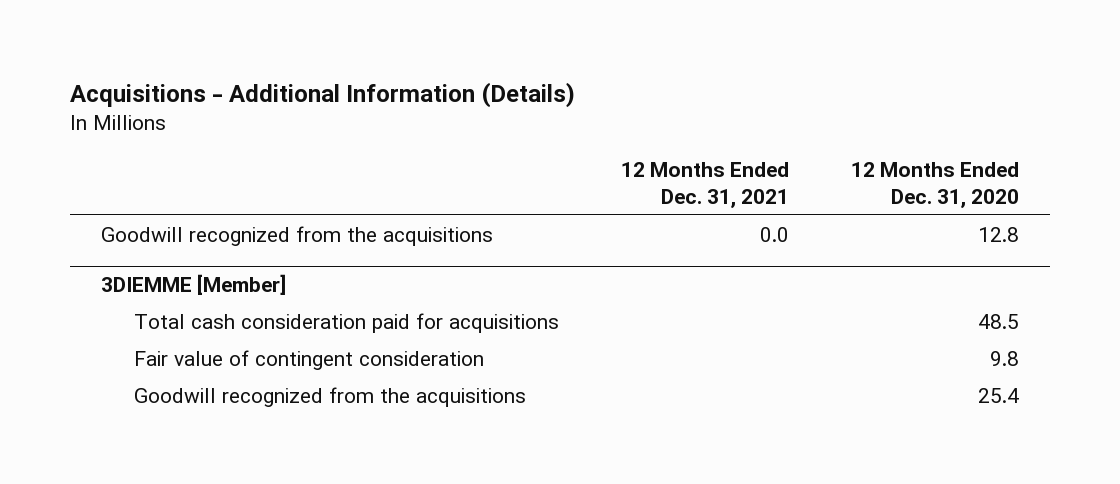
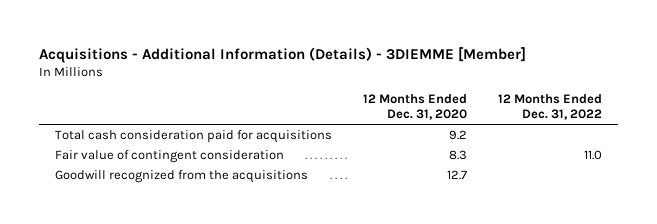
- Acquisitions - Additional Information (Details)
+ Acquisitions - Additional Information (Details) - 3DIEMME [Member]
- | 12 Months Ended Dec. 31, 2021 | 12 Months Ended Dec. 31, 2020
+ | 12 Months Ended Dec. 31, 2020 | 12 Months Ended Dec. 31, 2022
- Goodwill recognized from the acquisitions | 0.0 | 12.8
- 3DIEMME [Member]
- Total cash consideration paid for acquisitions | | 48.5
- Fair value of contingent consideration | | 9.8
- Goodwill recognized from the acquisitions | | 25.4
+ Total cash consideration paid for acquisitions | 9.2 |
+ Fair value of contingent consideration | 8.3 | 11.0
+ Goodwill recognized from the acquisitions | 12.7 |

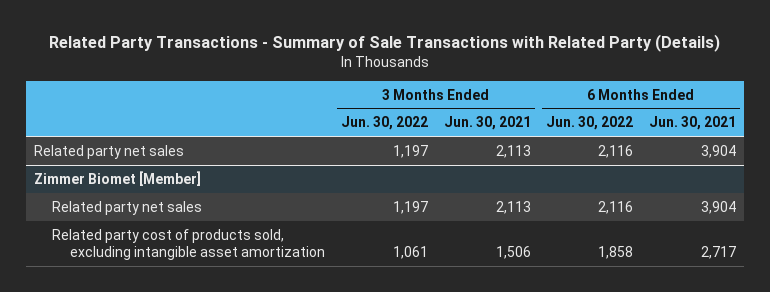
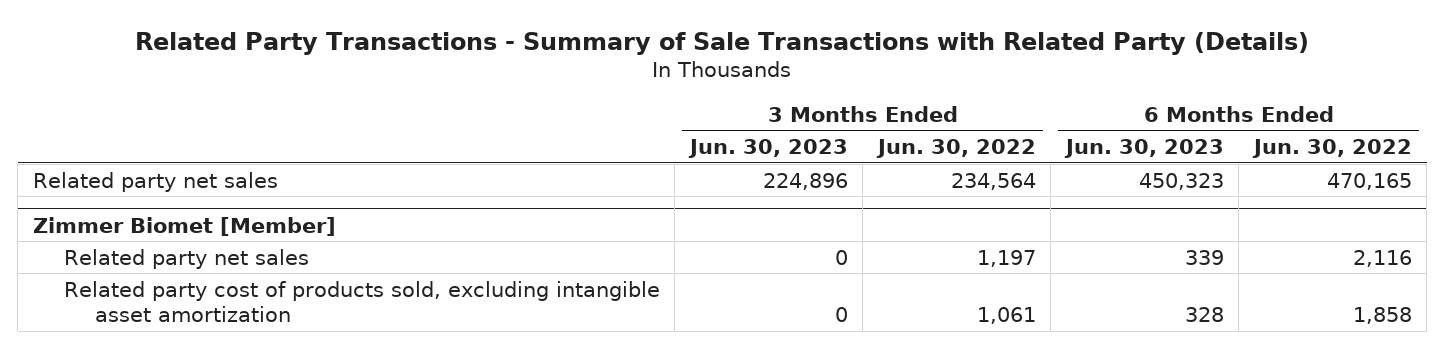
- | 3 Months Ended Jun. 30, 2022 | 3 Months Ended Jun. 30, 2021 | 6 Months Ended Jun. 30, 2022 | 6 Months Ended Jun. 30, 2021
+ | 3 Months Ended Jun. 30, 2023 | 3 Months Ended Jun. 30, 2022 | 6 Months Ended Jun. 30, 2023 | 6 Months Ended Jun. 30, 2022
- Related party net sales | 1,197 | 2,113 | 2,116 | 3,904
+ Related party net sales | 224,896 | 234,564 | 450,323 | 470,165

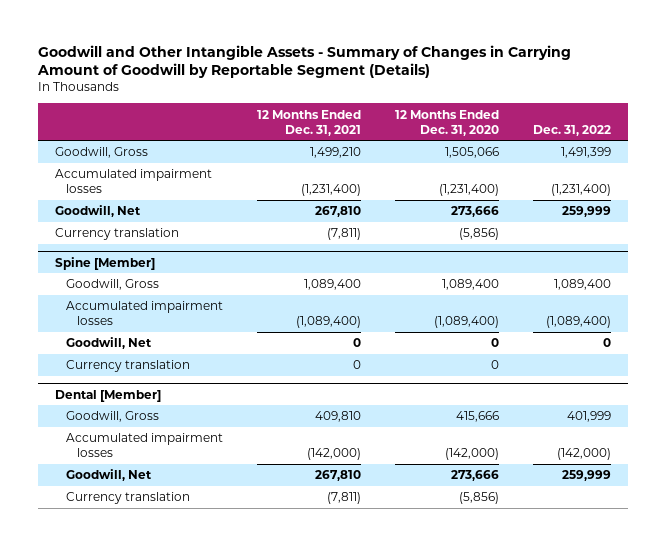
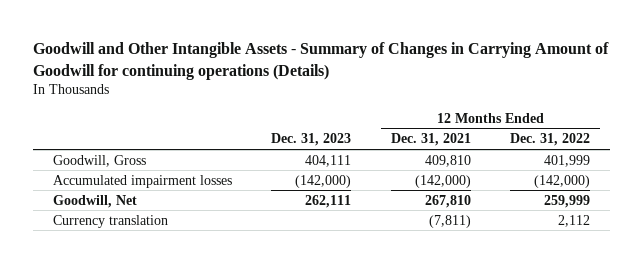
- Goodwill and Other Intangible Assets - Summary of Changes in Carrying Amount of Goodwill by Reportable Segment (Details)
+ Goodwill and Other Intangible Assets - Summary of Changes in Carrying Amount of Goodwill for continuing operations (Details)
- | 12 Months Ended Dec. 31, 2021 | 12 Months Ended Dec. 31, 2020 | Dec. 31, 2022
+ | Dec. 31, 2023 | 12 Months Ended Dec. 31, 2021 | 12 Months Ended Dec. 31, 2022
- Goodwill, Gross | 1,499,210 | 1,505,066 | 1,491,399
- Accumulated impairment losses | (1,231,400) | (1,231,400) | (1,231,400)
- Goodwill, Net | 267,810 | 273,666 | 259,999
- Currency translation | (7,811) | (5,856) |
- Spine [Member]
- Goodwill, Gross | 1,089,400 | 1,089,400 | 1,089,400
- Accumulated impairment losses | (1,089,400) | (1,089,400) | (1,089,400)
- Goodwill, Net | 0 | 0 | 0
- Currency translation | 0 | 0 |
- Dental [Member]

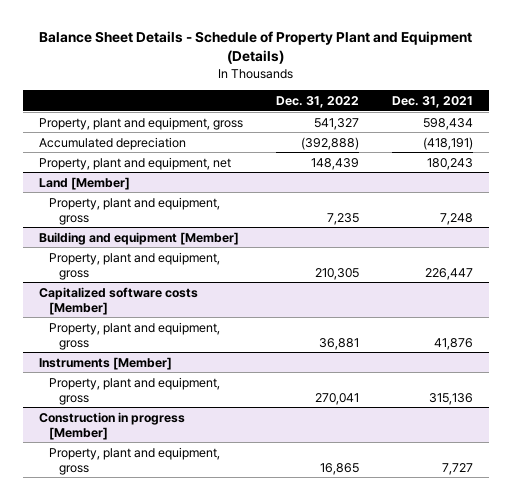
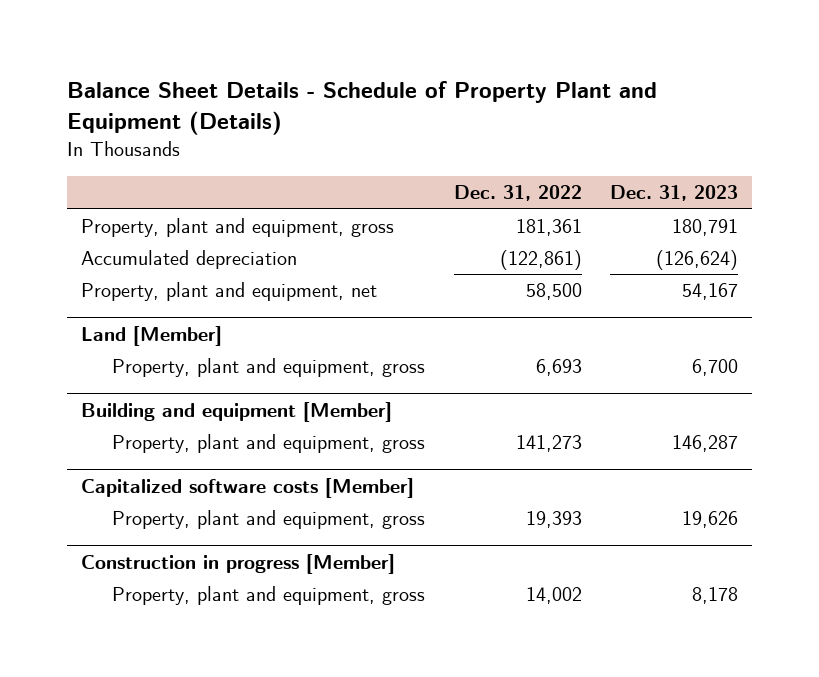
- | Dec. 31, 2022 | Dec. 31, 2021
+ | Dec. 31, 2022 | Dec. 31, 2023
- Property, plant and equipment, gross | 541,327 | 598,434
- Accumulated depreciation | (392,888) | (418,191)
- Property, plant and equipment, net | 148,439 | 180,243
+ Property, plant and equipment, gross | 181,361 | 180,791
+ Accumulated depreciation | (122,861) | (126,624)
+ Property, plant and equipment, net | 58,500 | 54,167
@ Land [Member]
- Property, plant and equipment, gross | 7,235 | 7,248
+ Property, plant and equipment, gross | 6,693 | 6,700
@ Building and equipment [Member]
- Property, plant and equipment, gross | 210,305 | 226,447
+ Property, plant and equipment, gross | 141,273 | 146,287
@ Capitalized software costs [Member]
- Property, plant and equipment, gross | 36,881 | 41,876
- Instruments [Member]
- Property, plant and equipment, gross | 270,041 | 315,136
@ Capitalized software costs [Member]
+ Property, plant and equipment, gross | 19,393 | 19,626
@ Construction in progress [Member]
- Property, plant and equipment, gross | 16,865 | 7,727
+ Property, plant and equipment, gross | 14,002 | 8,178

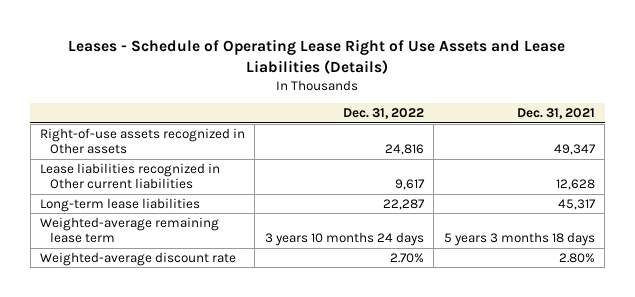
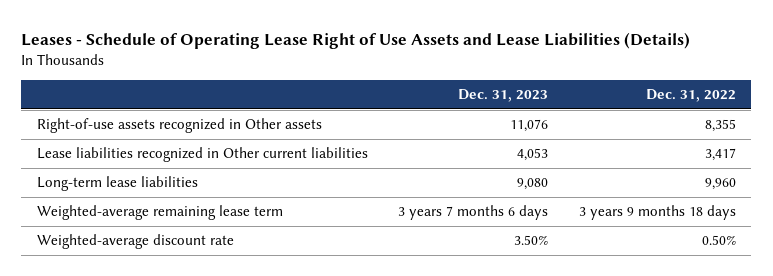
- | Dec. 31, 2022 | Dec. 31, 2021
+ | Dec. 31, 2023 | Dec. 31, 2022
- Right-of-use assets recognized in Other assets | 24,816 | 49,347
- Lease liabilities recognized in Other current liabilities | 9,617 | 12,628
- Long-term lease liabilities | 22,287 | 45,317
- Weighted-average remaining lease term | 3 years 10 months 24 days | 5 years 3 months 18 days
- Weighted-average discount rate | 2.70% | 2.80%
+ Right-of-use assets recognized in Other assets | 11,076 | 8,355
+ Lease liabilities recognized in Other current liabilities | 4,053 | 3,417
+ Long-term lease liabilities | 9,080 | 9,960
+ Weighted-average remaining lease term | 3 years 7 months 6 days | 3 years 9 months 18 days
+ Weighted-average discount rate | 3.50% | 0.50%

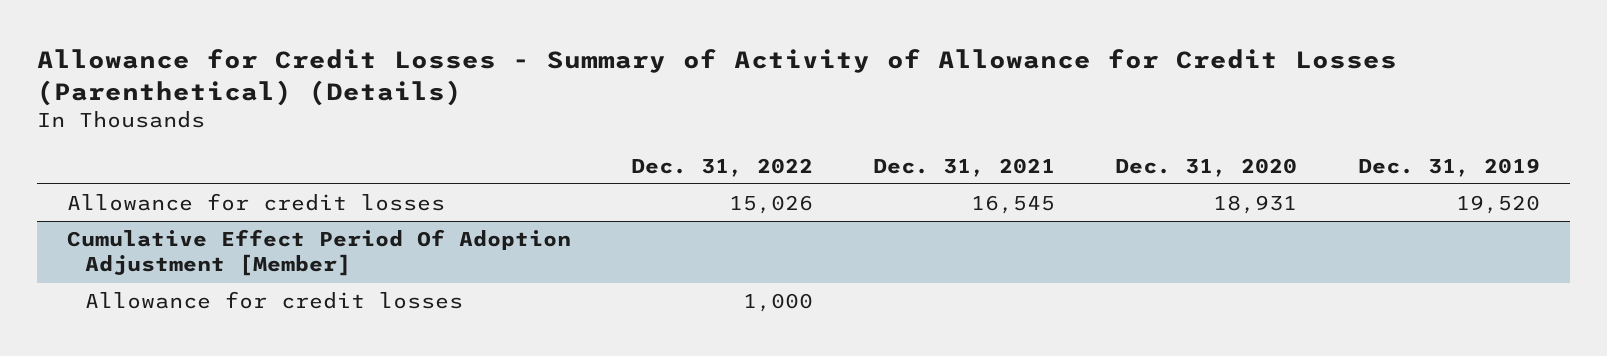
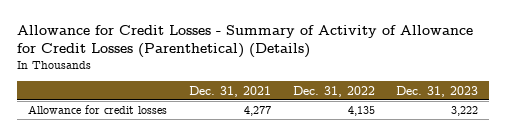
- | Dec. 31, 2022 | Dec. 31, 2021 | Dec. 31, 2020 | Dec. 31, 2019
+ | Dec. 31, 2021 | Dec. 31, 2022 | Dec. 31, 2023
- Allowance for credit losses | 15,026 | 16,545 | 18,931 | 19,520
- Cumulative Effect Period Of Adoption Adjustment [Member]
- Allowance for credit losses | 1,000 | | |
+ Allowance for credit losses | 4,277 | 4,135 | 3,222

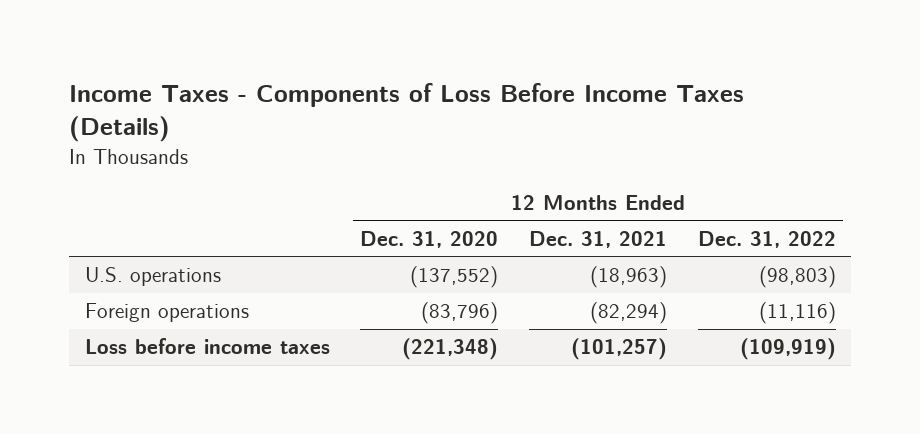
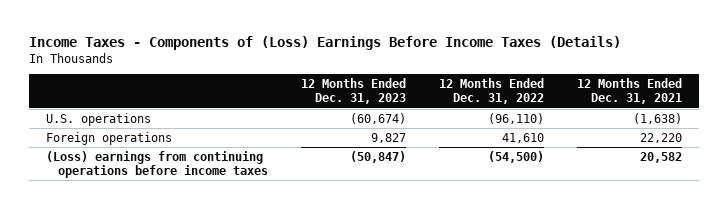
- Income Taxes - Components of Loss Before Income Taxes (Details)
+ Income Taxes - Components of (Loss) Earnings Before Income Taxes (Details)
- | 12 Months Ended Dec. 31, 2020 | 12 Months Ended Dec. 31, 2021 | 12 Months Ended Dec. 31, 2022
+ | 12 Months Ended Dec. 31, 2023 | 12 Months Ended Dec. 31, 2022 | 12 Months Ended Dec. 31, 2021
- U.S. operations | (137,552) | (18,963) | (98,803)
- Foreign operations | (83,796) | (82,294) | (11,116)
- Loss before income taxes | (221,348) | (101,257) | (109,919)
+ U.S. operations | (60,674) | (96,110) | (1,638)
+ Foreign operations | 9,827 | 41,610 | 22,220
+ (Loss) earnings from continuing operations before income taxes | (50,847) | (54,500) | 20,582

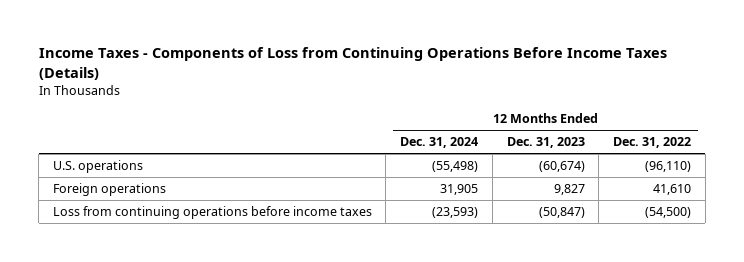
- Income Taxes - Components of (Loss) Earnings Before Income Taxes (Details)
+ Income Taxes - Components of Loss from Continuing Operations Before Income Taxes (Details)
- | 12 Months Ended Dec. 31, 2023 | 12 Months Ended Dec. 31, 2022 | 12 Months Ended Dec. 31, 2021
+ | 12 Months Ended Dec. 31, 2024 | 12 Months Ended Dec. 31, 2023 | 12 Months Ended Dec. 31, 2022
- (Loss) earnings from continuing operations before income taxes | (50,847) | (54,500) | 20,582
+ Loss from continuing operations before income taxes | (23,593) | (50,847) | (54,500)

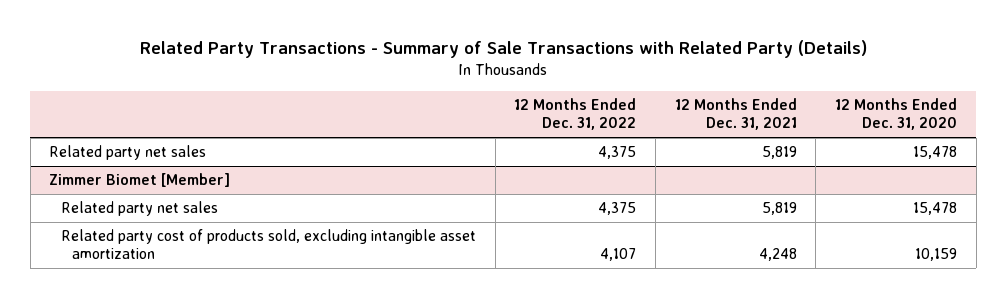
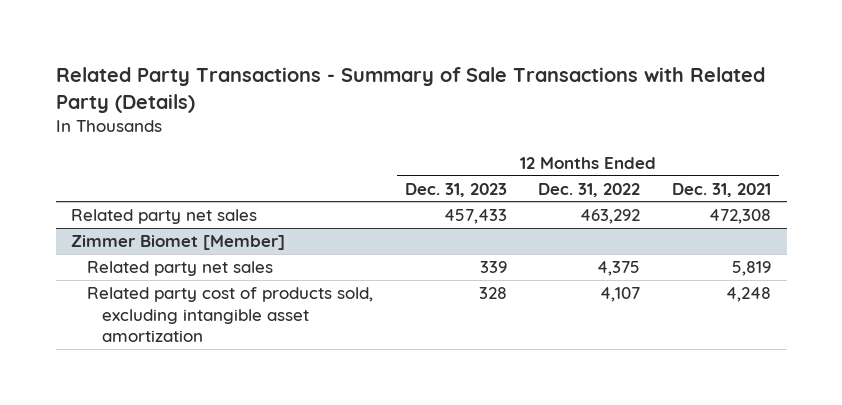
- | 12 Months Ended Dec. 31, 2022 | 12 Months Ended Dec. 31, 2021 | 12 Months Ended Dec. 31, 2020
+ | 12 Months Ended Dec. 31, 2023 | 12 Months Ended Dec. 31, 2022 | 12 Months Ended Dec. 31, 2021
- Related party net sales | 4,375 | 5,819 | 15,478
+ Related party net sales | 457,433 | 463,292 | 472,308

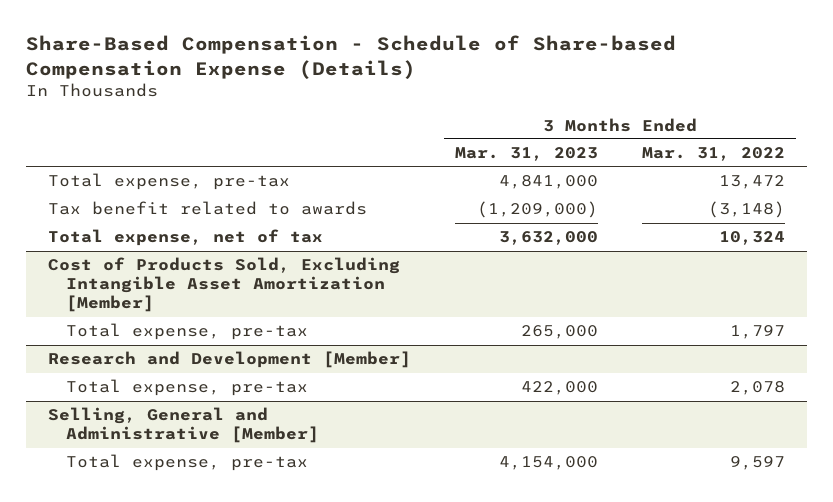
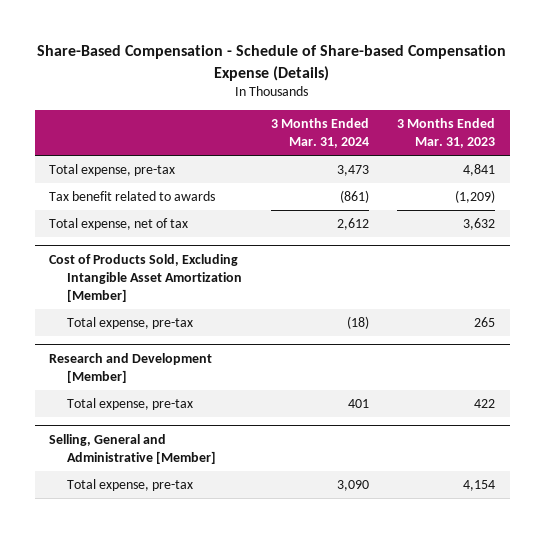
- | 3 Months Ended Mar. 31, 2023 | 3 Months Ended Mar. 31, 2022
+ | 3 Months Ended Mar. 31, 2024 | 3 Months Ended Mar. 31, 2023
- Total expense, pre-tax | 4,841,000 | 13,472
- Tax benefit related to awards | (1,209,000) | (3,148)
- Total expense, net of tax | 3,632,000 | 10,324
+ Total expense, pre-tax | 3,473 | 4,841
+ Tax benefit related to awards | (861) | (1,209)
+ Total expense, net of tax | 2,612 | 3,632
@ Cost of Products Sold, Excluding Intangible Asset Amortization [Member]
- Total expense, pre-tax | 265,000 | 1,797
+ Total expense, pre-tax | (18) | 265
@ Research and Development [Member]
- Total expense, pre-tax | 422,000 | 2,078
+ Total expense, pre-tax | 401 | 422
@ Selling, General and Administrative [Member]
- Total expense, pre-tax | 4,154,000 | 9,597
+ Total expense, pre-tax | 3,090 | 4,154

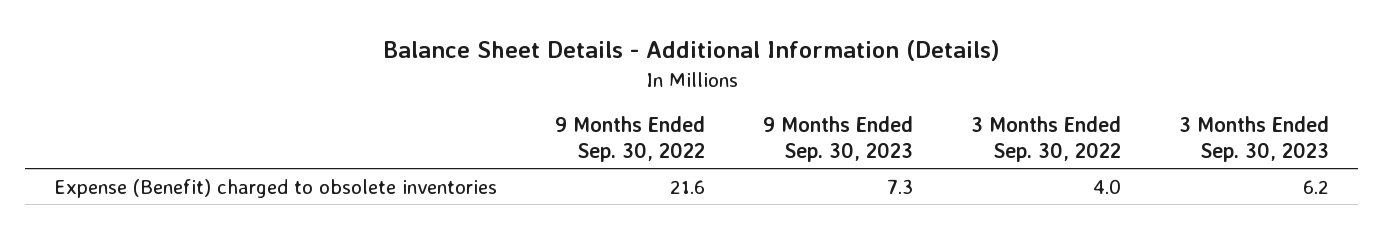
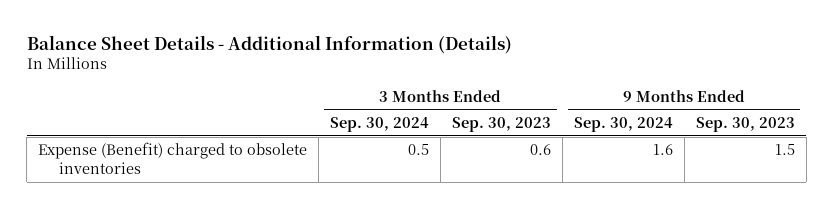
- | 9 Months Ended Sep. 30, 2022 | 9 Months Ended Sep. 30, 2023 | 3 Months Ended Sep. 30, 2022 | 3 Months Ended Sep. 30, 2023
+ | 3 Months Ended Sep. 30, 2024 | 3 Months Ended Sep. 30, 2023 | 9 Months Ended Sep. 30, 2024 | 9 Months Ended Sep. 30, 2023
- Expense (Benefit) charged to obsolete inventories | 21.6 | 7.3 | 4.0 | 6.2
+ Expense (Benefit) charged to obsolete inventories | 0.5 | 0.6 | 1.6 | 1.5

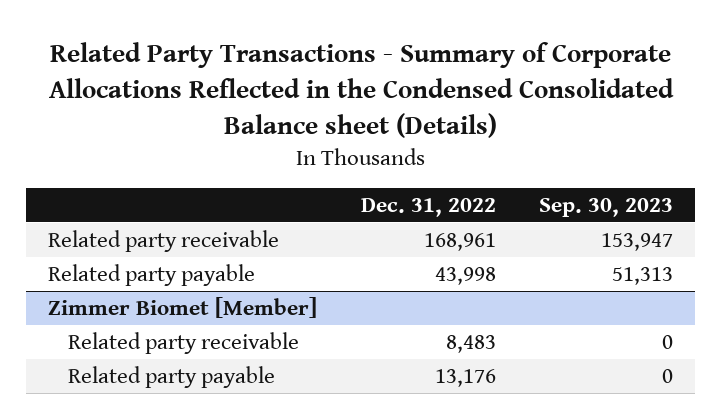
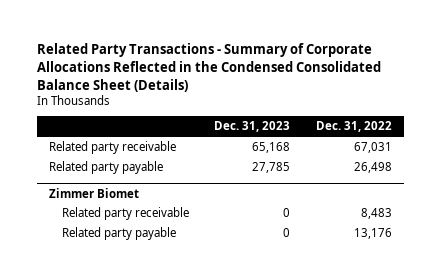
- Related Party Transactions - Summary of Corporate Allocations Reflected in the Condensed Consolidated Balance sheet (Details)
+ Related Party Transactions - Summary of Corporate Allocations Reflected in the Condensed Consolidated Balance Sheet (Details)
- | Dec. 31, 2022 | Sep. 30, 2023
+ | Dec. 31, 2023 | Dec. 31, 2022
- Related party receivable | 168,961 | 153,947
- Related party payable | 43,998 | 51,313
- Zimmer Biomet [Member]
+ Related party receivable | 65,168 | 67,031
+ Related party payable | 27,785 | 26,498
+ Zimmer Biomet

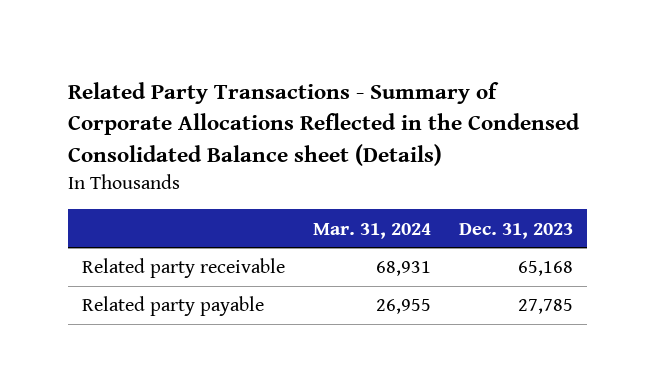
- Related Party Transactions - Summary of Corporate Allocations Reflected in the Condensed Consolidated Balance Sheet (Details)
+ Related Party Transactions - Summary of Corporate Allocations Reflected in the Condensed Consolidated Balance sheet (Details)
- | Dec. 31, 2023 | Dec. 31, 2022
+ | Mar. 31, 2024 | Dec. 31, 2023
- Zimmer Biomet
- Related party receivable | 0 | 8,483
- Related party payable | 0 | 13,176

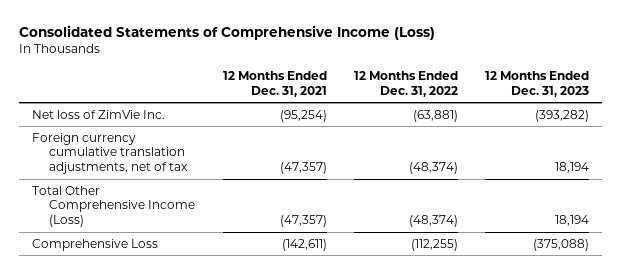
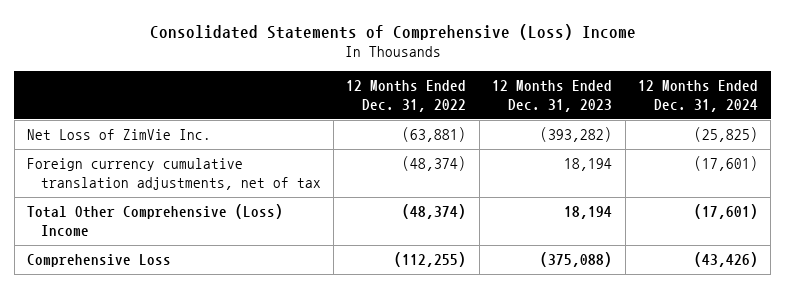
- Consolidated Statements of Comprehensive Income (Loss)
+ Consolidated Statements of Comprehensive (Loss) Income
- | 12 Months Ended Dec. 31, 2021 | 12 Months Ended Dec. 31, 2022 | 12 Months Ended Dec. 31, 2023
+ | 12 Months Ended Dec. 31, 2022 | 12 Months Ended Dec. 31, 2023 | 12 Months Ended Dec. 31, 2024
- Net loss of ZimVie Inc. | (95,254) | (63,881) | (393,282)
+ Net Loss of ZimVie Inc. | (63,881) | (393,282) | (25,825)
- Total Other Comprehensive Income (Loss) | (47,357) | (48,374) | 18,194
+ Total Other Comprehensive (Loss) Income | (48,374) | 18,194 | (17,601)

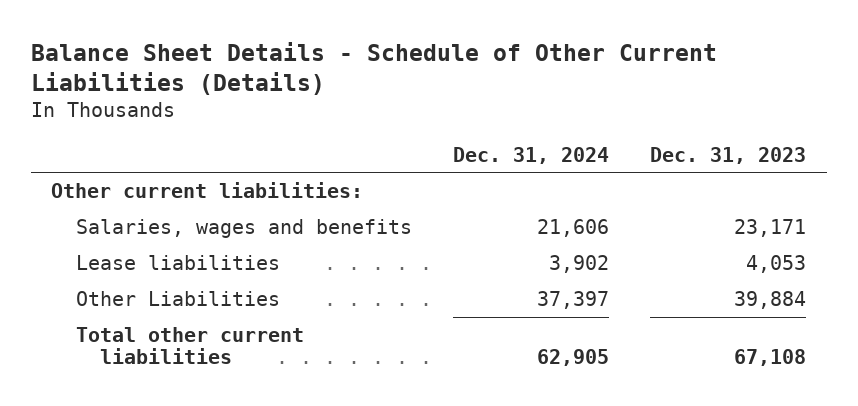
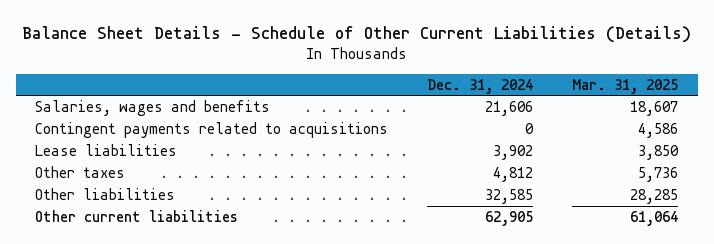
- | Dec. 31, 2024 | Dec. 31, 2023
+ | Dec. 31, 2024 | Mar. 31, 2025
- Other current liabilities:
+ Contingent payments related to acquisitions | 0 | 4,586
- Other Liabilities | 37,397 | 39,884
- Total other current liabilities | 62,905 | 67,108
+ Other taxes | 4,812 | 5,736
+ Other liabilities | 32,585 | 28,285
+ Other current liabilities | 62,905 | 61,064

